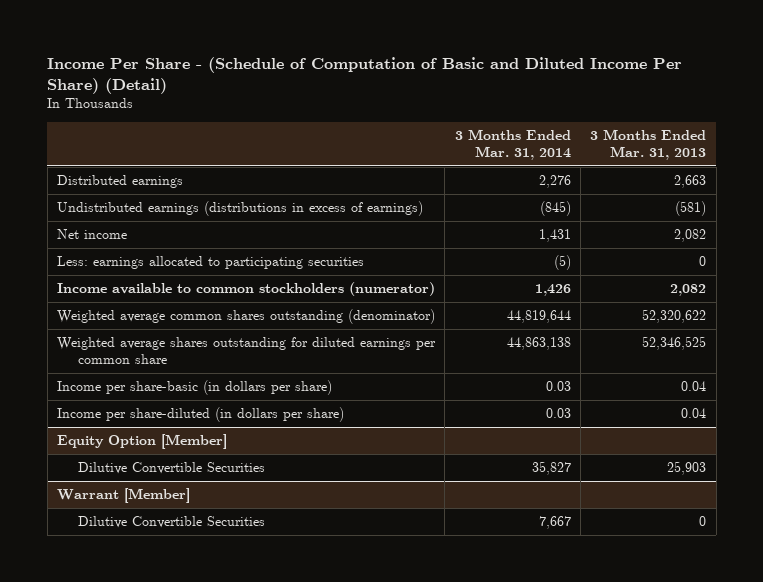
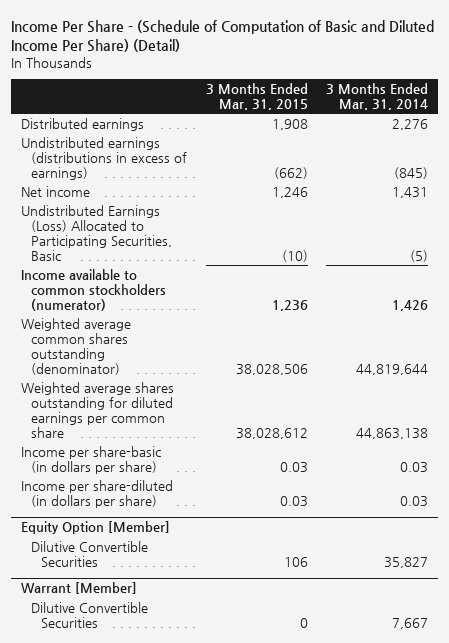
- | 3 Months Ended Mar. 31, 2014 | 3 Months Ended Mar. 31, 2013
+ | 3 Months Ended Mar. 31, 2015 | 3 Months Ended Mar. 31, 2014
- Less: earnings allocated to participating securities | (5) | 0
+ Undistributed Earnings (Loss) Allocated to Participating Securities, Basic | (10) | (5)

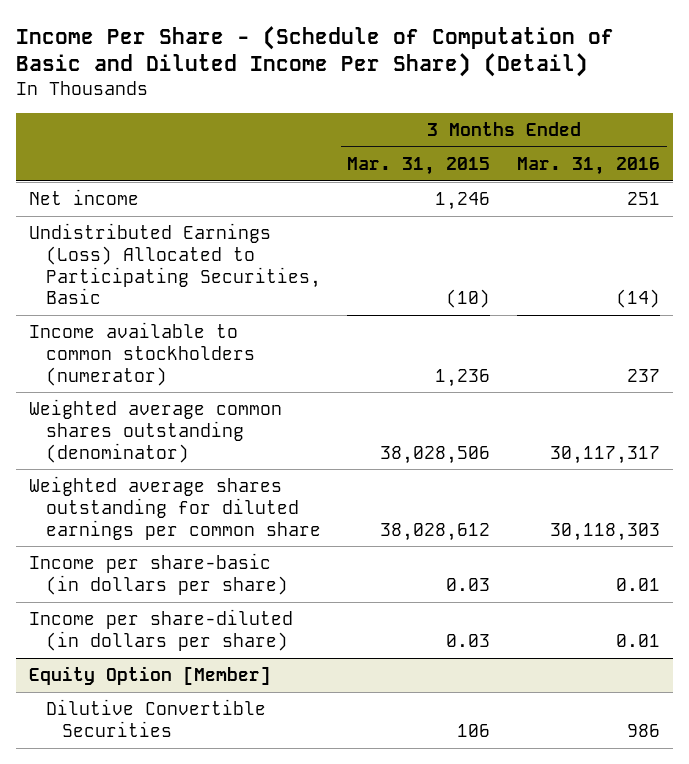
- | 3 Months Ended Mar. 31, 2015 | 3 Months Ended Mar. 31, 2014
+ | 3 Months Ended Mar. 31, 2015 | 3 Months Ended Mar. 31, 2016
- Distributed earnings | 1,908 | 2,276
- Undistributed earnings (distributions in excess of earnings) | (662) | (845)
- Warrant [Member]
- Dilutive Convertible Securities | 0 | 7,667

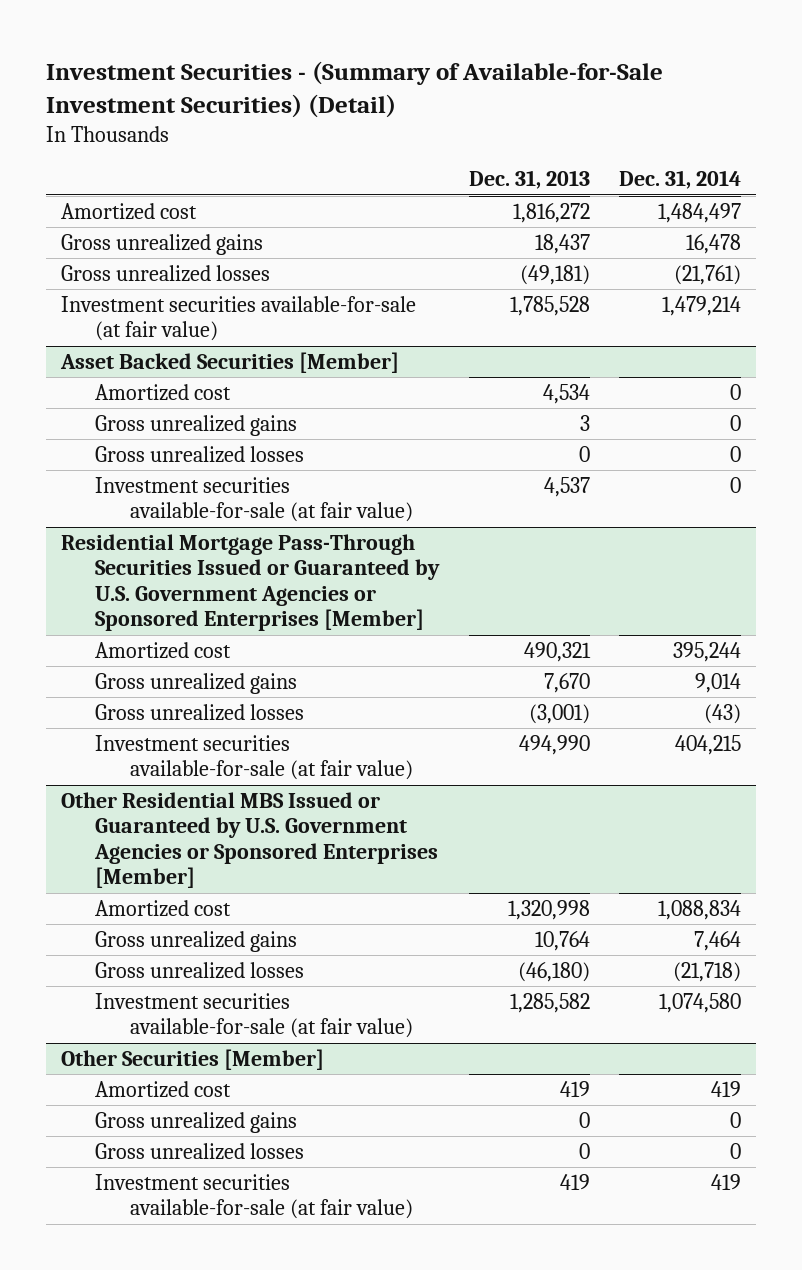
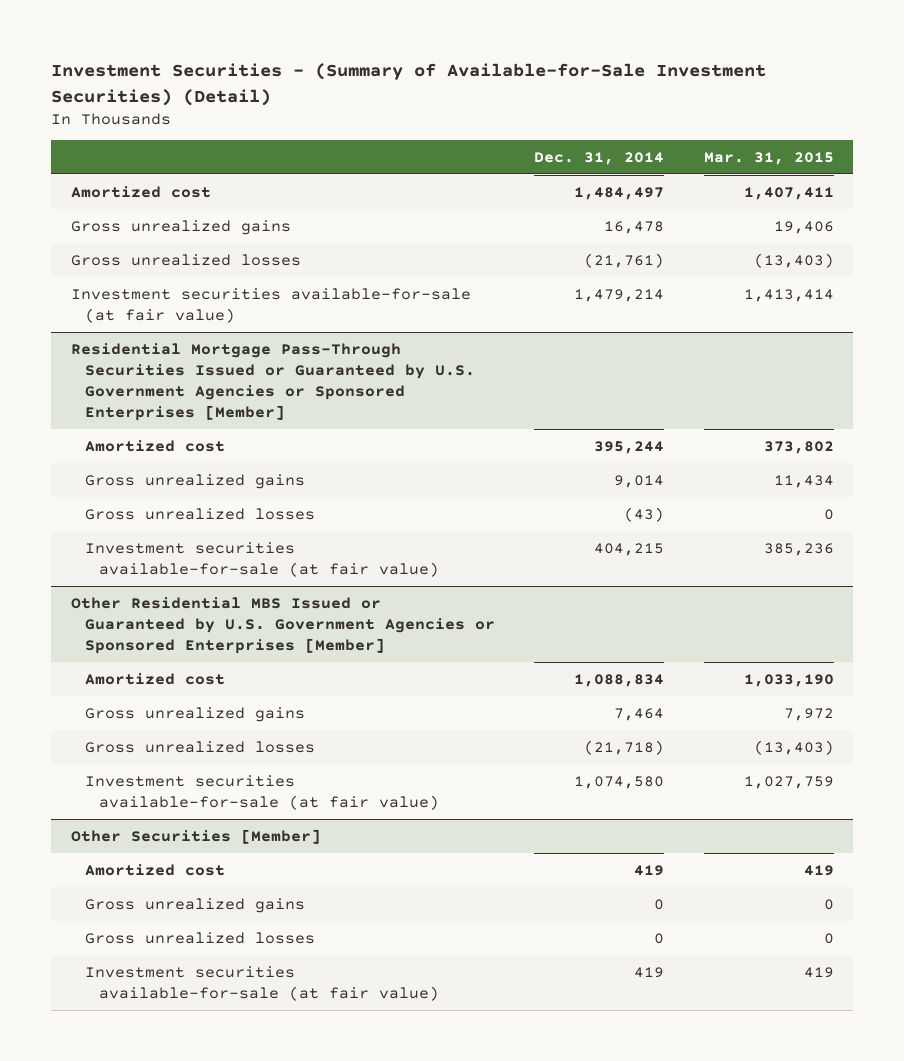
- | Dec. 31, 2013 | Dec. 31, 2014
+ | Dec. 31, 2014 | Mar. 31, 2015
- Asset Backed Securities [Member]
- Amortized cost | 4,534 | 0
- Gross unrealized gains | 3 | 0
- Gross unrealized losses | 0 | 0
- Investment securities available-for-sale (at fair value) | 4,537 | 0

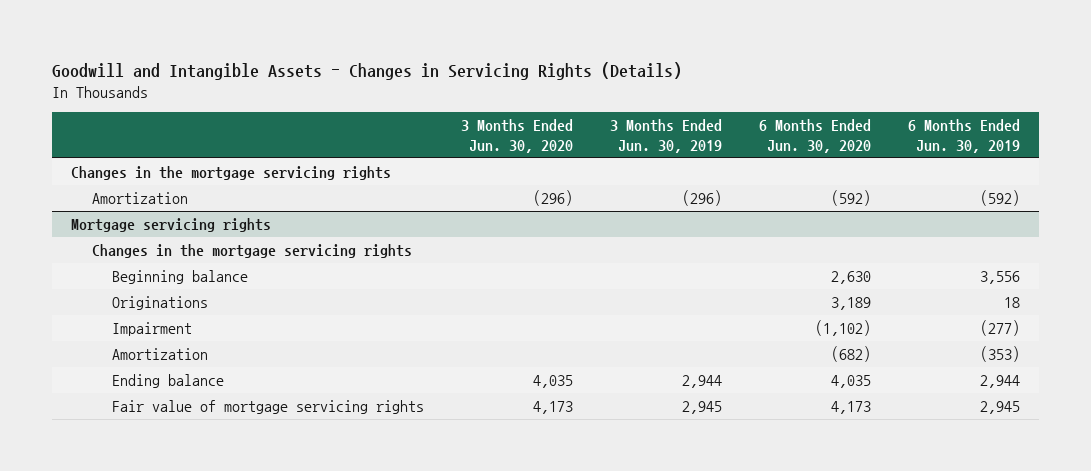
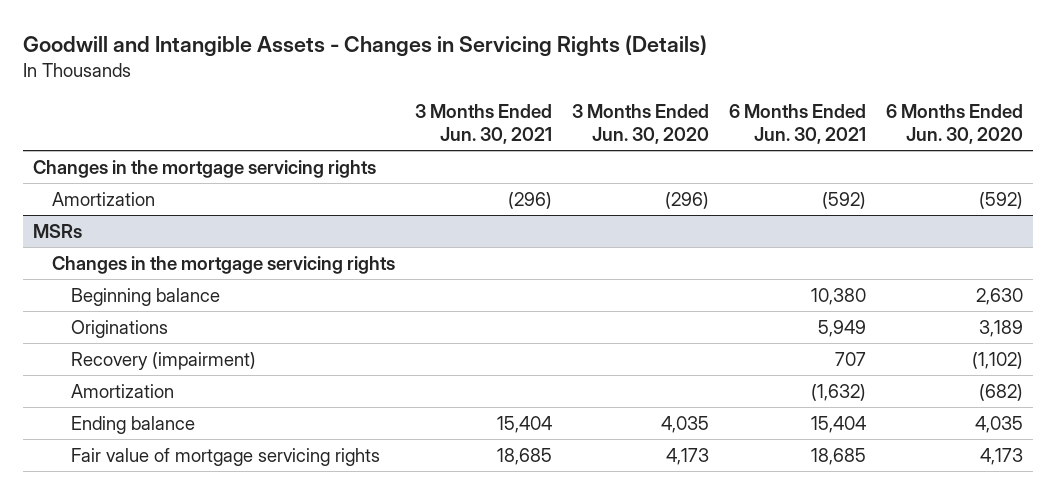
- | 3 Months Ended Jun. 30, 2020 | 3 Months Ended Jun. 30, 2019 | 6 Months Ended Jun. 30, 2020 | 6 Months Ended Jun. 30, 2019
+ | 3 Months Ended Jun. 30, 2021 | 3 Months Ended Jun. 30, 2020 | 6 Months Ended Jun. 30, 2021 | 6 Months Ended Jun. 30, 2020
- Mortgage servicing rights
+ MSRs
- Impairment | | | (1,102) | (277)
+ Recovery (impairment) | | | 707 | (1,102)

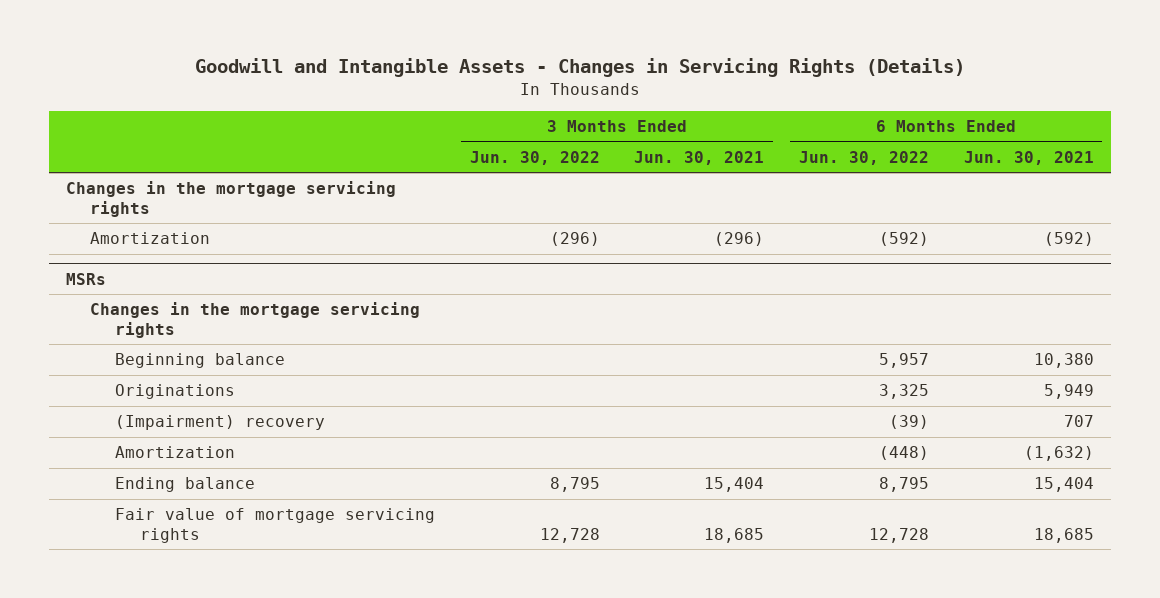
- | 3 Months Ended Jun. 30, 2021 | 3 Months Ended Jun. 30, 2020 | 6 Months Ended Jun. 30, 2021 | 6 Months Ended Jun. 30, 2020
+ | 3 Months Ended Jun. 30, 2022 | 3 Months Ended Jun. 30, 2021 | 6 Months Ended Jun. 30, 2022 | 6 Months Ended Jun. 30, 2021
@ MSRs
- Recovery (impairment) | | | 707 | (1,102)
+ (Impairment) recovery | | | (39) | 707

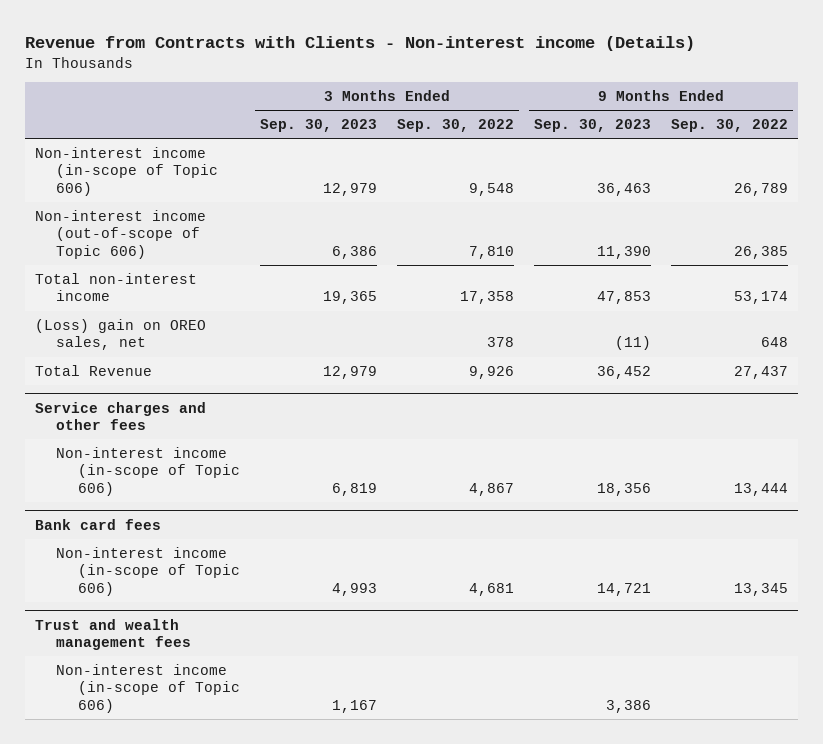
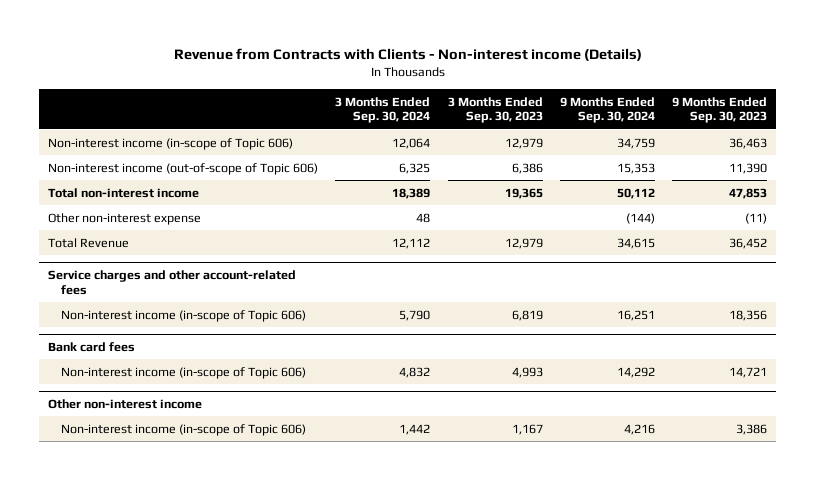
- | 3 Months Ended Sep. 30, 2023 | 3 Months Ended Sep. 30, 2022 | 9 Months Ended Sep. 30, 2023 | 9 Months Ended Sep. 30, 2022
+ | 3 Months Ended Sep. 30, 2024 | 3 Months Ended Sep. 30, 2023 | 9 Months Ended Sep. 30, 2024 | 9 Months Ended Sep. 30, 2023
- (Loss) gain on OREO sales, net | | 378 | (11) | 648
+ Other non-interest expense | 48 | | (144) | (11)
- Service charges and other fees
+ Service charges and other account-related fees
- Trust and wealth management fees
+ Other non-interest income

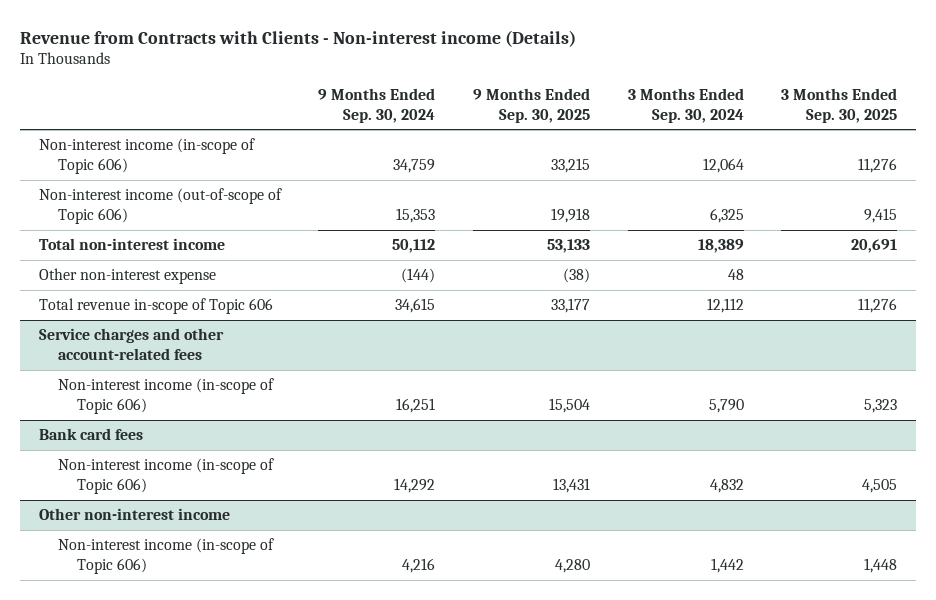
- | 3 Months Ended Sep. 30, 2024 | 3 Months Ended Sep. 30, 2023 | 9 Months Ended Sep. 30, 2024 | 9 Months Ended Sep. 30, 2023
+ | 9 Months Ended Sep. 30, 2024 | 9 Months Ended Sep. 30, 2025 | 3 Months Ended Sep. 30, 2024 | 3 Months Ended Sep. 30, 2025
- Total Revenue | 12,112 | 12,979 | 34,615 | 36,452
+ Total revenue in-scope of Topic 606 | 34,615 | 33,177 | 12,112 | 11,276

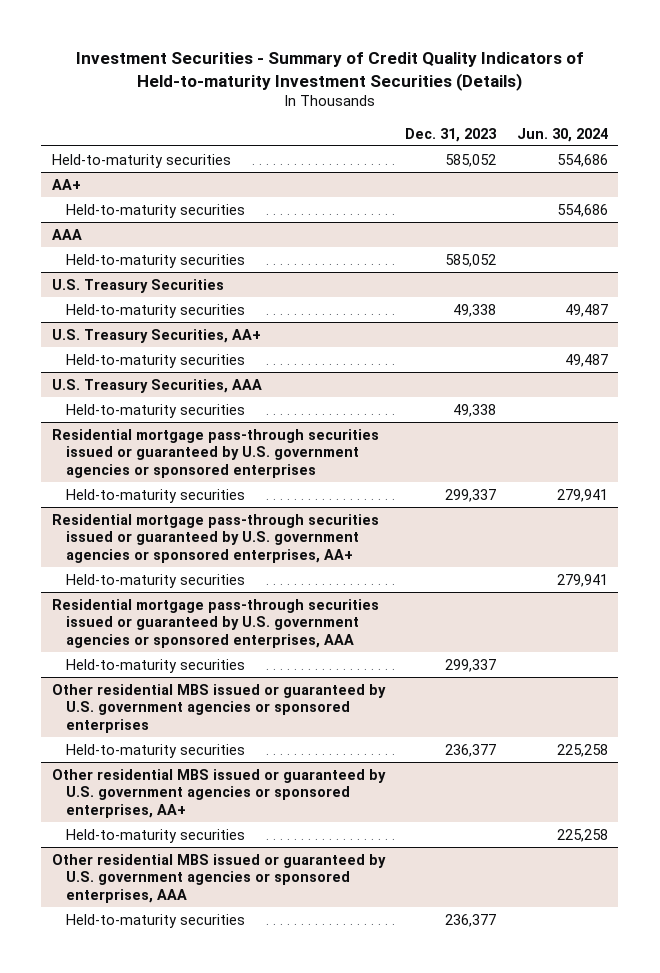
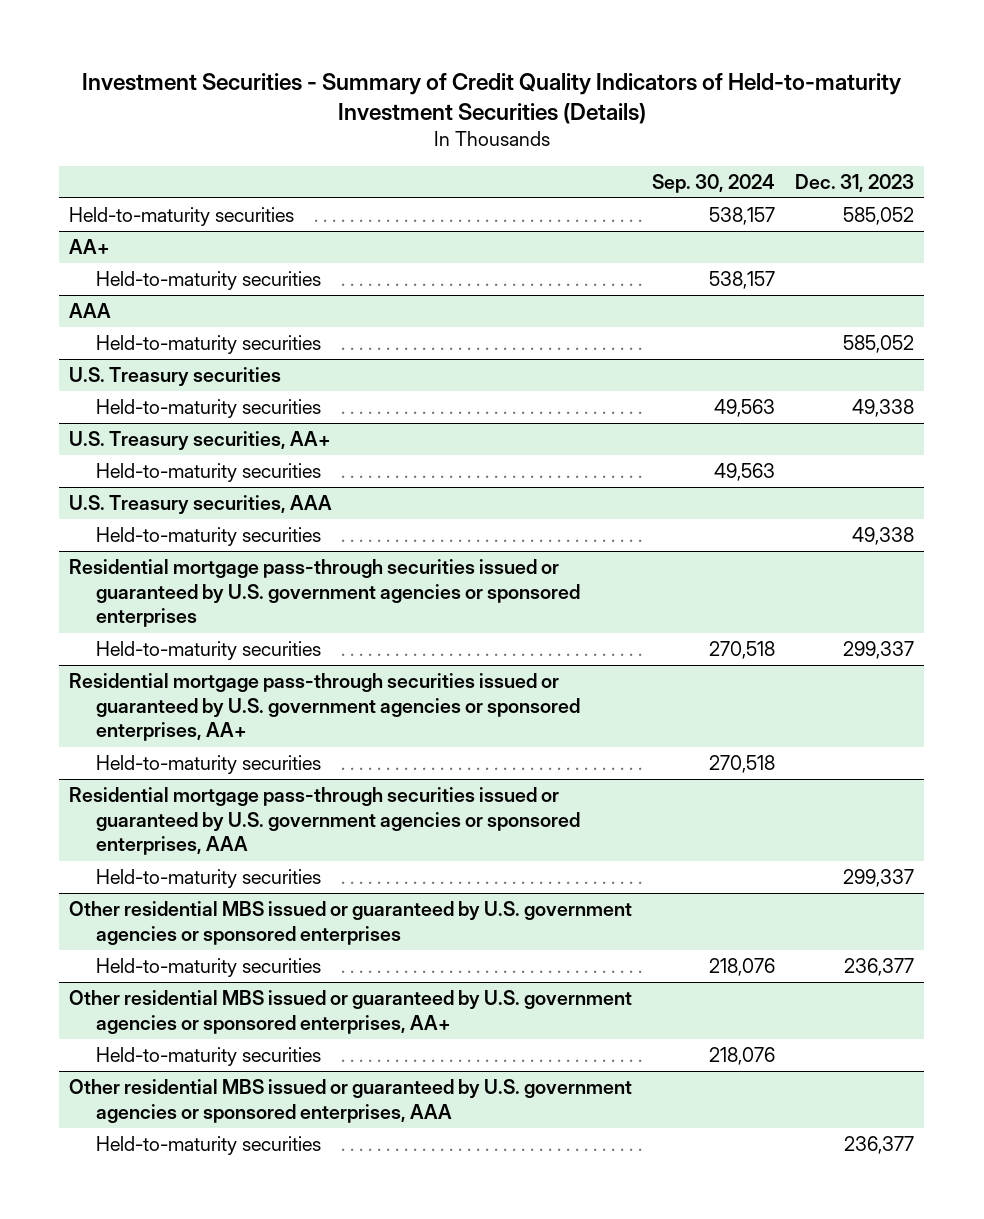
- | Dec. 31, 2023 | Jun. 30, 2024
+ | Sep. 30, 2024 | Dec. 31, 2023
- U.S. Treasury Securities
+ U.S. Treasury securities
- U.S. Treasury Securities, AA+
+ U.S. Treasury securities, AA+
- U.S. Treasury Securities, AAA
+ U.S. Treasury securities, AAA

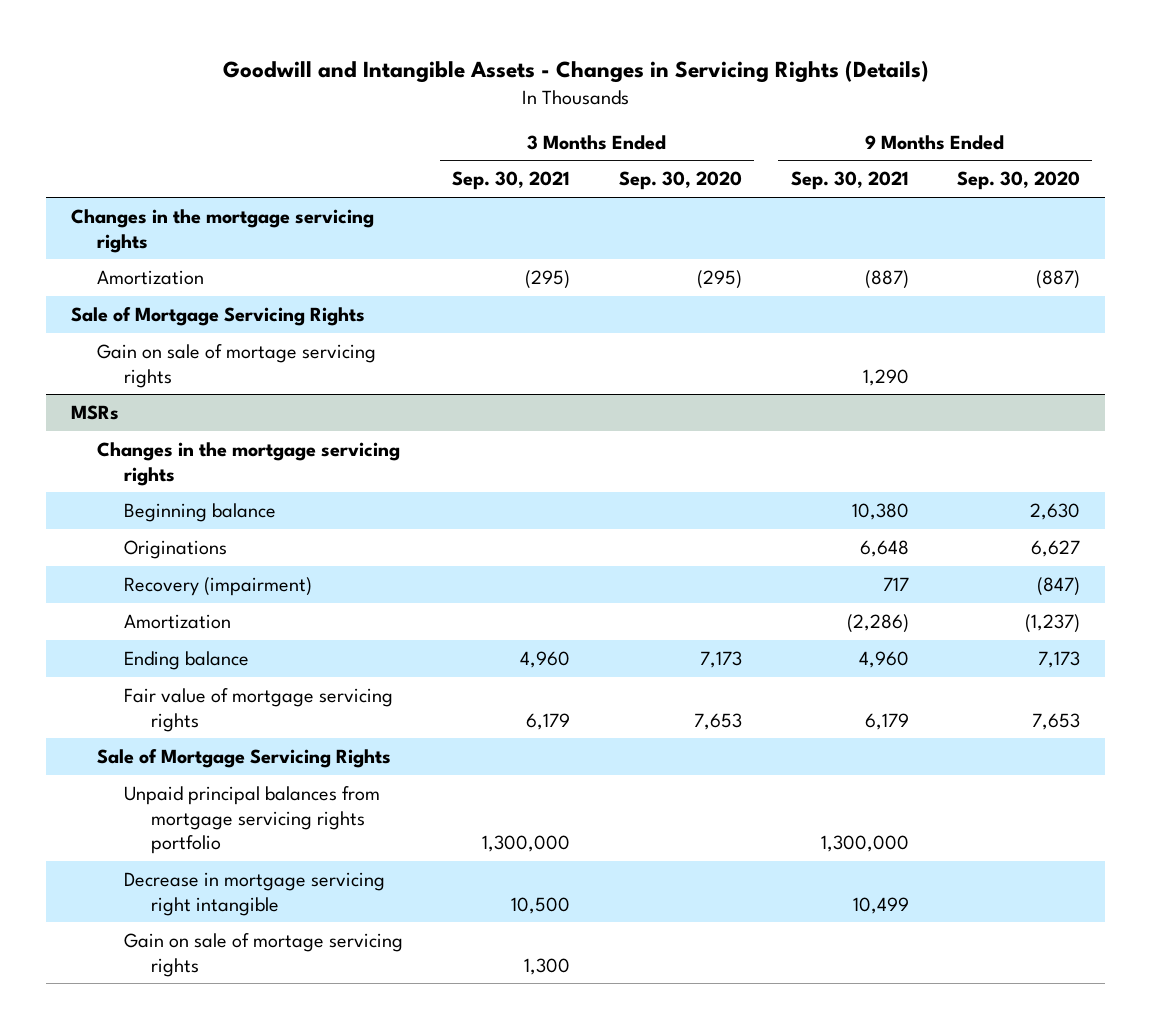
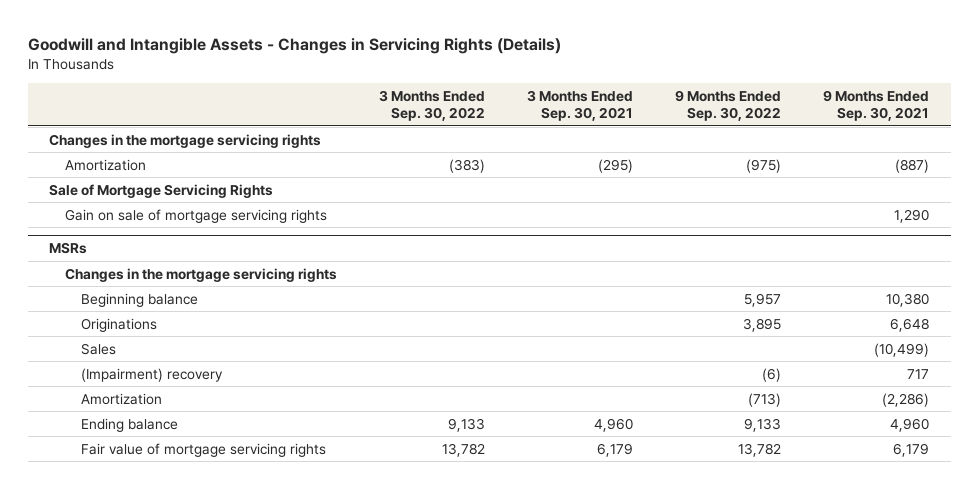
- | 3 Months Ended Sep. 30, 2021 | 3 Months Ended Sep. 30, 2020 | 9 Months Ended Sep. 30, 2021 | 9 Months Ended Sep. 30, 2020
+ | 3 Months Ended Sep. 30, 2022 | 3 Months Ended Sep. 30, 2021 | 9 Months Ended Sep. 30, 2022 | 9 Months Ended Sep. 30, 2021
- Gain on sale of mortage servicing rights | | | 1,290 |
+ Gain on sale of mortgage servicing rights | | | | 1,290
@ MSRs
- Recovery (impairment) | | | 717 | (847)
+ Sales | | | | (10,499)
+ (Impairment) recovery | | | (6) | 717
- Sale of Mortgage Servicing Rights
- Unpaid principal balances from mortgage servicing rights portfolio | 1,300,000 | | 1,300,000 |
- Decrease in mortgage servicing right intangible | 10,500 | | 10,499 |
- Gain on sale of mortage servicing rights | 1,300 | | |

